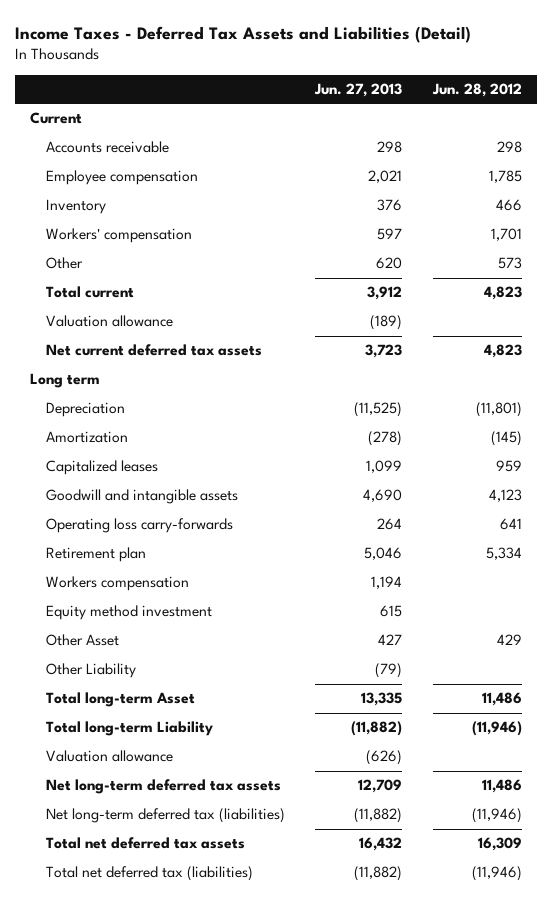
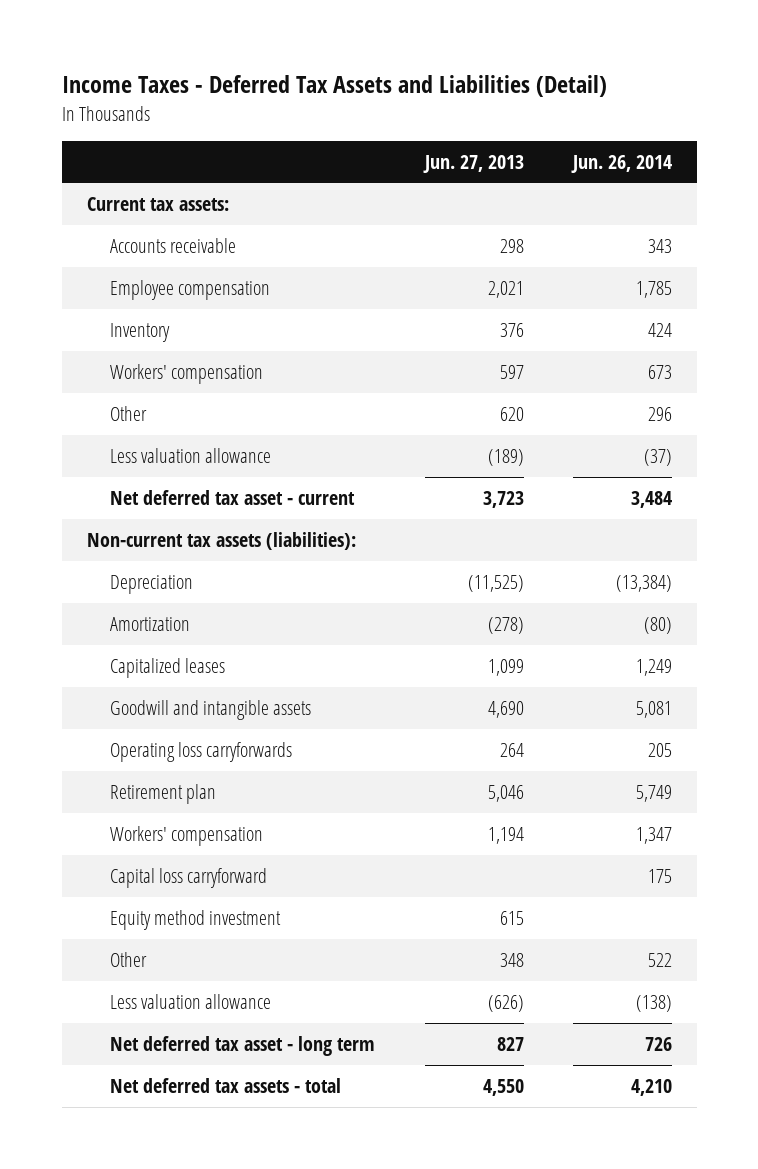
- | Jun. 27, 2013 | Jun. 28, 2012
+ | Jun. 27, 2013 | Jun. 26, 2014
- Current
+ Current tax assets:
- Total current | 3,912 | 4,823
- Valuation allowance | (189) |
- Net current deferred tax assets | 3,723 | 4,823
- Long term
+ Less valuation allowance | (189) | (37)
+ Net deferred tax asset - current | 3,723 | 3,484
+ Non-current tax assets (liabilities):
- Operating loss carry-forwards | 264 | 641
+ Operating loss carryforwards | 264 | 205
- Workers compensation | 1,194 |
+ Workers' compensation | 1,194 | 1,347
+ Capital loss carryforward | | 175
- Other Asset | 427 | 429
- Other Liability | (79) |
- Total long-term Asset | 13,335 | 11,486
- Total long-term Liability | (11,882) | (11,946)
- Valuation allowance | (626) |
- Net long-term deferred tax assets | 12,709 | 11,486
- Net long-term deferred tax (liabilities) | (11,882) | (11,946)
- Total net deferred tax assets | 16,432 | 16,309
- Total net deferred tax (liabilities) | (11,882) | (11,946)
+ Other | 348 | 522
+ Less valuation allowance | (626) | (138)
+ Net deferred tax asset - long term | 827 | 726
+ Net deferred tax assets - total | 4,550 | 4,210

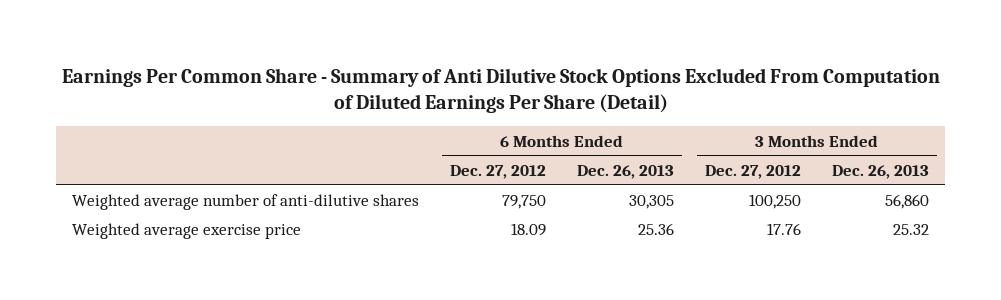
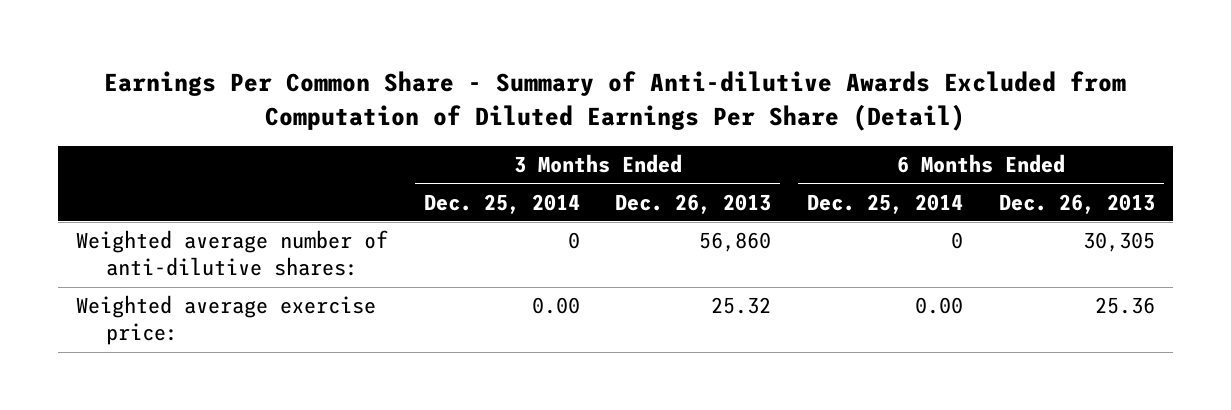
- Earnings Per Common Share - Summary of Anti Dilutive Stock Options Excluded From Computation of Diluted Earnings Per Share (Detail)
+ Earnings Per Common Share - Summary of Anti-dilutive Awards Excluded from Computation of Diluted Earnings Per Share (Detail)
- | 6 Months Ended Dec. 27, 2012 | 6 Months Ended Dec. 26, 2013 | 3 Months Ended Dec. 27, 2012 | 3 Months Ended Dec. 26, 2013
+ | 3 Months Ended Dec. 25, 2014 | 3 Months Ended Dec. 26, 2013 | 6 Months Ended Dec. 25, 2014 | 6 Months Ended Dec. 26, 2013
- Weighted average number of anti-dilutive shares | 79,750 | 30,305 | 100,250 | 56,860
- Weighted average exercise price | 18.09 | 25.36 | 17.76 | 25.32
+ Weighted average number of anti-dilutive shares: | 0 | 56,860 | 0 | 30,305
+ Weighted average exercise price: | 0.00 | 25.32 | 0.00 | 25.36

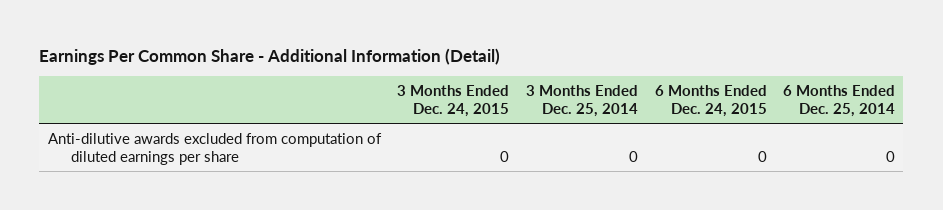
- Earnings Per Common Share - Summary of Anti-dilutive Awards Excluded from Computation of Diluted Earnings Per Share (Detail)
+ Earnings Per Common Share - Additional Information (Detail)
- | 3 Months Ended Dec. 25, 2014 | 3 Months Ended Dec. 26, 2013 | 6 Months Ended Dec. 25, 2014 | 6 Months Ended Dec. 26, 2013
+ | 3 Months Ended Dec. 24, 2015 | 3 Months Ended Dec. 25, 2014 | 6 Months Ended Dec. 24, 2015 | 6 Months Ended Dec. 25, 2014
- Weighted average number of anti-dilutive shares: | 0 | 56,860 | 0 | 30,305
- Weighted average exercise price: | 0.00 | 25.32 | 0.00 | 25.36
+ Anti-dilutive awards excluded from computation of diluted earnings per share | 0 | 0 | 0 | 0

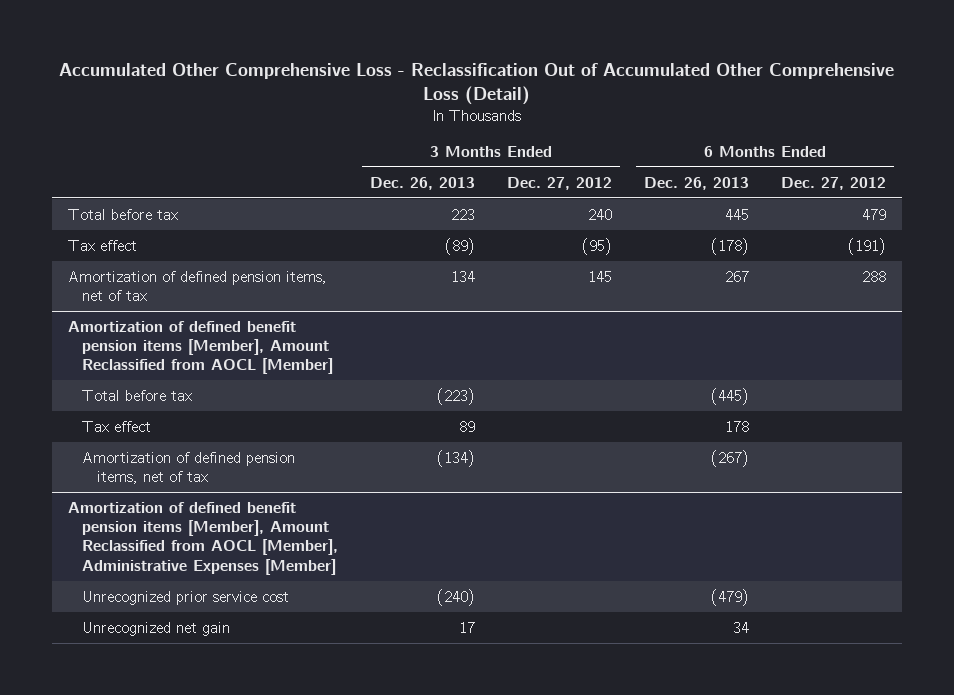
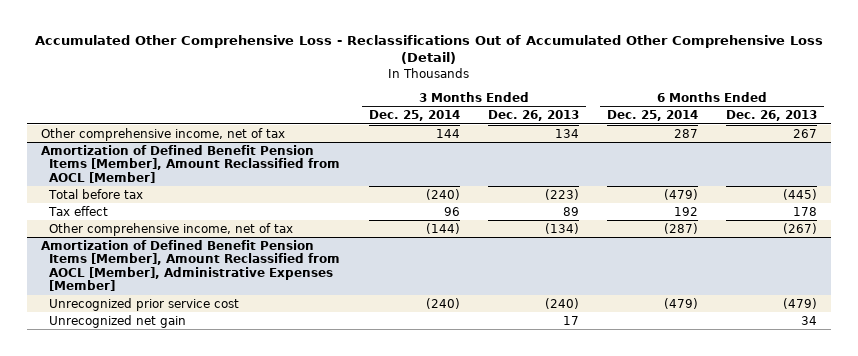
- Accumulated Other Comprehensive Loss - Reclassification Out of Accumulated Other Comprehensive Loss (Detail)
+ Accumulated Other Comprehensive Loss - Reclassifications Out of Accumulated Other Comprehensive Loss (Detail)
- | 3 Months Ended Dec. 26, 2013 | 3 Months Ended Dec. 27, 2012 | 6 Months Ended Dec. 26, 2013 | 6 Months Ended Dec. 27, 2012
+ | 3 Months Ended Dec. 25, 2014 | 3 Months Ended Dec. 26, 2013 | 6 Months Ended Dec. 25, 2014 | 6 Months Ended Dec. 26, 2013
- Total before tax | 223 | 240 | 445 | 479
- Tax effect | (89) | (95) | (178) | (191)
- Amortization of defined pension items, net of tax | 134 | 145 | 267 | 288
- Amortization of defined benefit pension items [Member], Amount Reclassified from AOCL [Member]
+ Other comprehensive income, net of tax | 144 | 134 | 287 | 267
+ Amortization of Defined Benefit Pension Items [Member], Amount Reclassified from AOCL [Member]
- Amortization of defined pension items, net of tax | (134) | | (267) |
- Amortization of defined benefit pension items [Member], Amount Reclassified from AOCL [Member], Administrative Expenses [Member]
+ Other comprehensive income, net of tax | (144) | (134) | (287) | (267)
+ Amortization of Defined Benefit Pension Items [Member], Amount Reclassified from AOCL [Member], Administrative Expenses [Member]

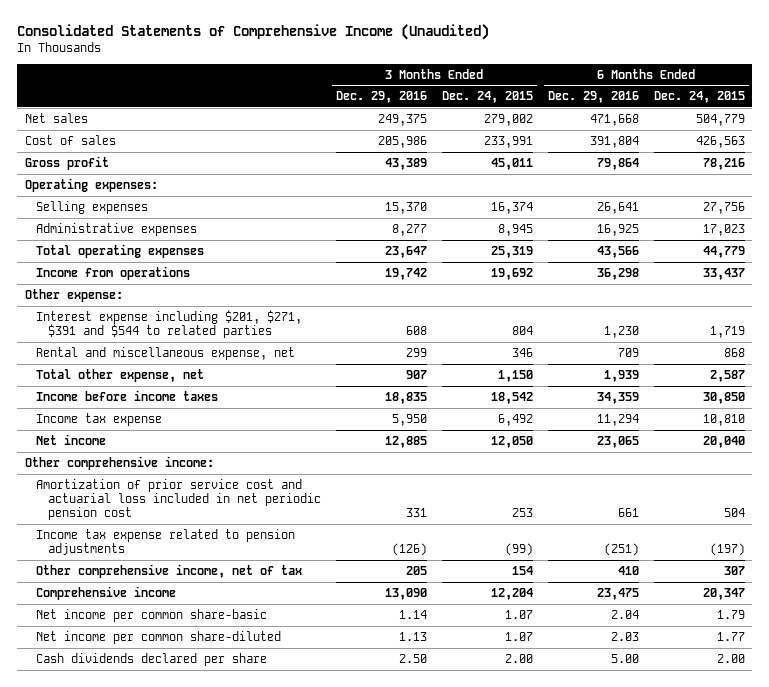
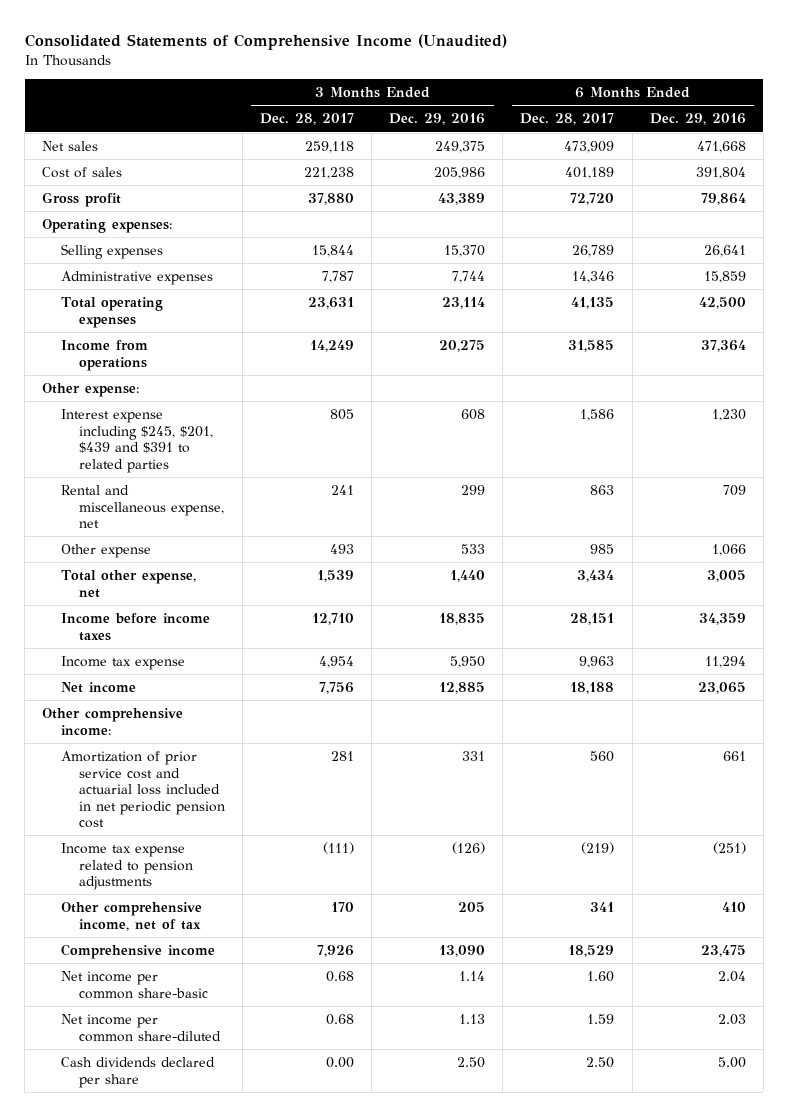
- | 3 Months Ended Dec. 29, 2016 | 3 Months Ended Dec. 24, 2015 | 6 Months Ended Dec. 29, 2016 | 6 Months Ended Dec. 24, 2015
+ | 3 Months Ended Dec. 28, 2017 | 3 Months Ended Dec. 29, 2016 | 6 Months Ended Dec. 28, 2017 | 6 Months Ended Dec. 29, 2016
- Administrative expenses | 8,277 | 8,945 | 16,925 | 17,023
- Total operating expenses | 23,647 | 25,319 | 43,566 | 44,779
- Income from operations | 19,742 | 19,692 | 36,298 | 33,437
+ Administrative expenses | 7,787 | 7,744 | 14,346 | 15,859
+ Total operating expenses | 23,631 | 23,114 | 41,135 | 42,500
+ Income from operations | 14,249 | 20,275 | 31,585 | 37,364
- Interest expense including $201, $271, $391 and $544 to related parties | 608 | 804 | 1,230 | 1,719
+ Interest expense including $245, $201, $439 and $391 to related parties | 805 | 608 | 1,586 | 1,230
- Total other expense, net | 907 | 1,150 | 1,939 | 2,587
+ Other expense | 493 | 533 | 985 | 1,066
+ Total other expense, net | 1,539 | 1,440 | 3,434 | 3,005

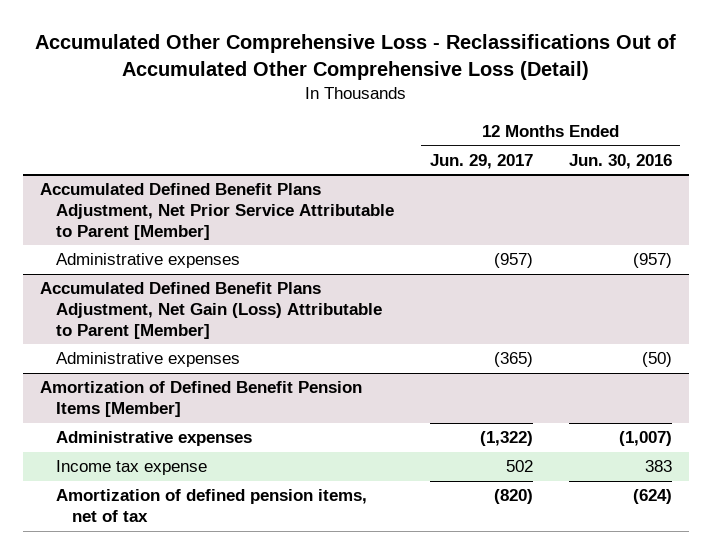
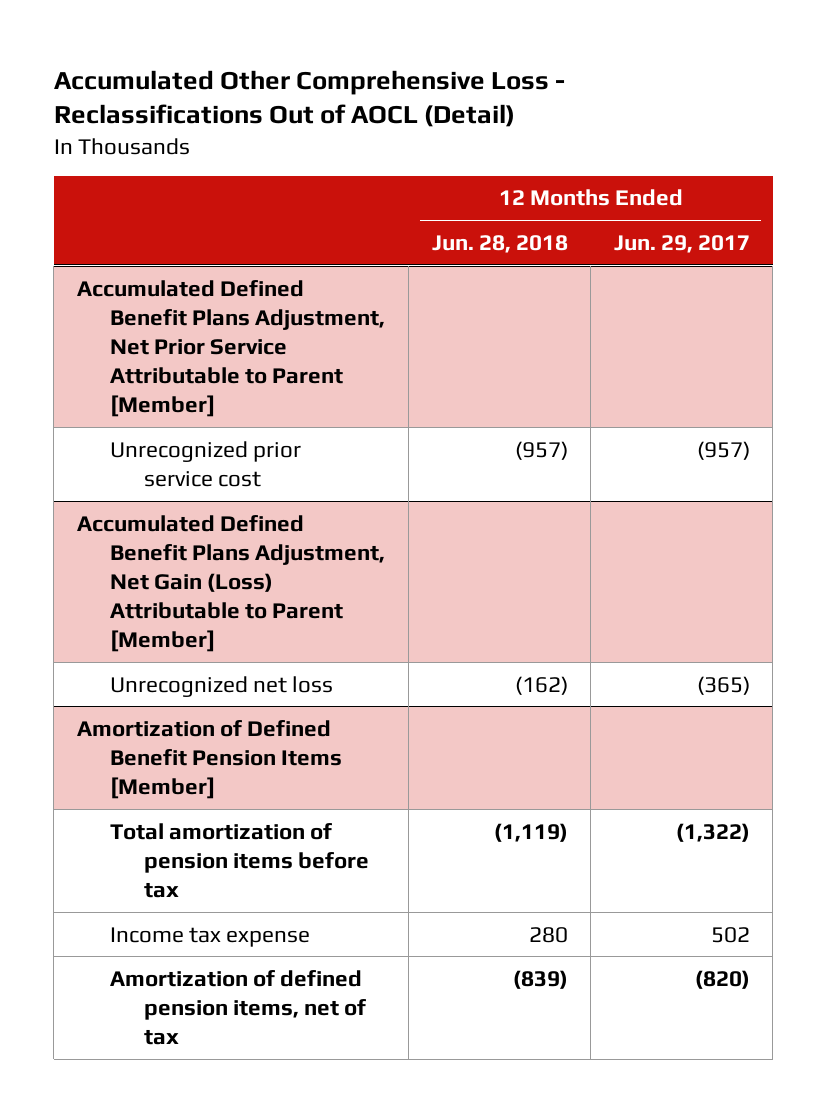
- Accumulated Other Comprehensive Loss - Reclassifications Out of Accumulated Other Comprehensive Loss (Detail)
+ Accumulated Other Comprehensive Loss - Reclassifications Out of AOCL (Detail)
- | 12 Months Ended Jun. 29, 2017 | 12 Months Ended Jun. 30, 2016
+ | 12 Months Ended Jun. 28, 2018 | 12 Months Ended Jun. 29, 2017
@ Accumulated Defined Benefit Plans Adjustment, Net Prior Service Attributable to Parent [Member]
- Administrative expenses | (957) | (957)
+ Unrecognized prior service cost | (957) | (957)
@ Accumulated Defined Benefit Plans Adjustment, Net Gain (Loss) Attributable to Parent [Member]
- Administrative expenses | (365) | (50)
+ Unrecognized net loss | (162) | (365)
@ Amortization of Defined Benefit Pension Items [Member]
- Administrative expenses | (1,322) | (1,007)
+ Total amortization of pension items before tax | (1,119) | (1,322)

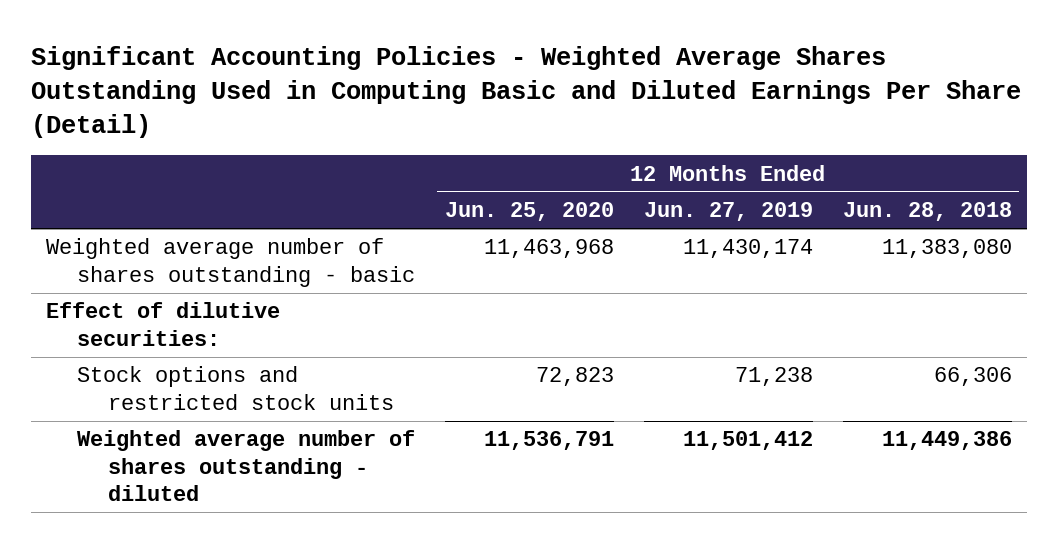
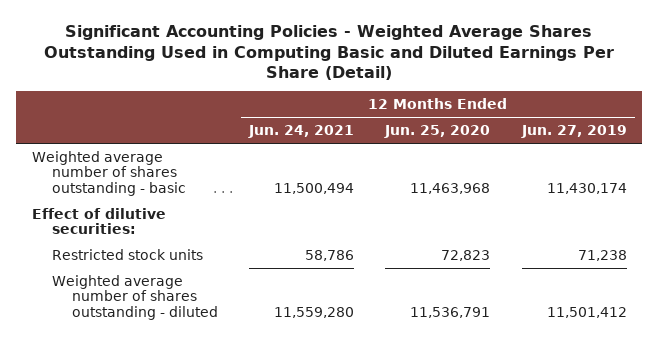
- | 12 Months Ended Jun. 25, 2020 | 12 Months Ended Jun. 27, 2019 | 12 Months Ended Jun. 28, 2018
+ | 12 Months Ended Jun. 24, 2021 | 12 Months Ended Jun. 25, 2020 | 12 Months Ended Jun. 27, 2019
- Stock options and restricted stock units | 72,823 | 71,238 | 66,306
+ Restricted stock units | 58,786 | 72,823 | 71,238

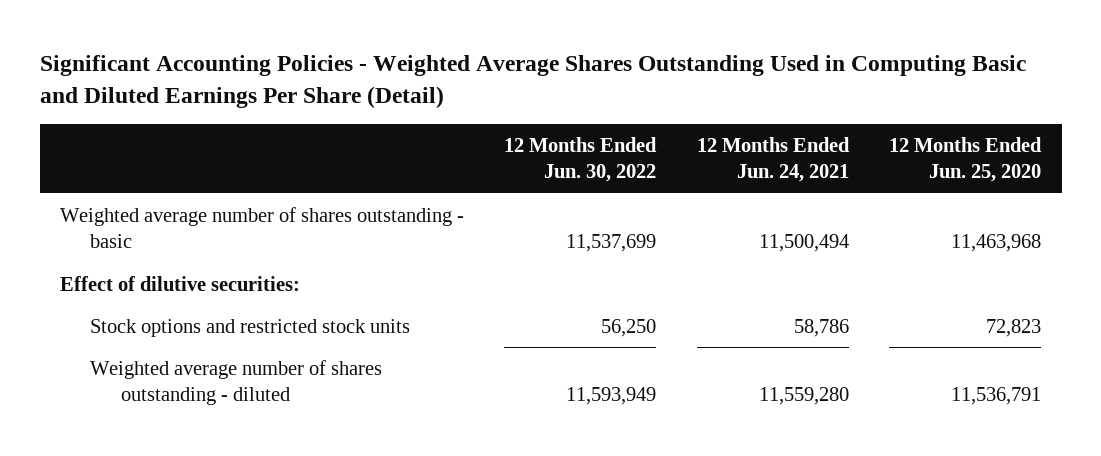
- | 12 Months Ended Jun. 24, 2021 | 12 Months Ended Jun. 25, 2020 | 12 Months Ended Jun. 27, 2019
+ | 12 Months Ended Jun. 30, 2022 | 12 Months Ended Jun. 24, 2021 | 12 Months Ended Jun. 25, 2020
- Restricted stock units | 58,786 | 72,823 | 71,238
+ Stock options and restricted stock units | 56,250 | 58,786 | 72,823

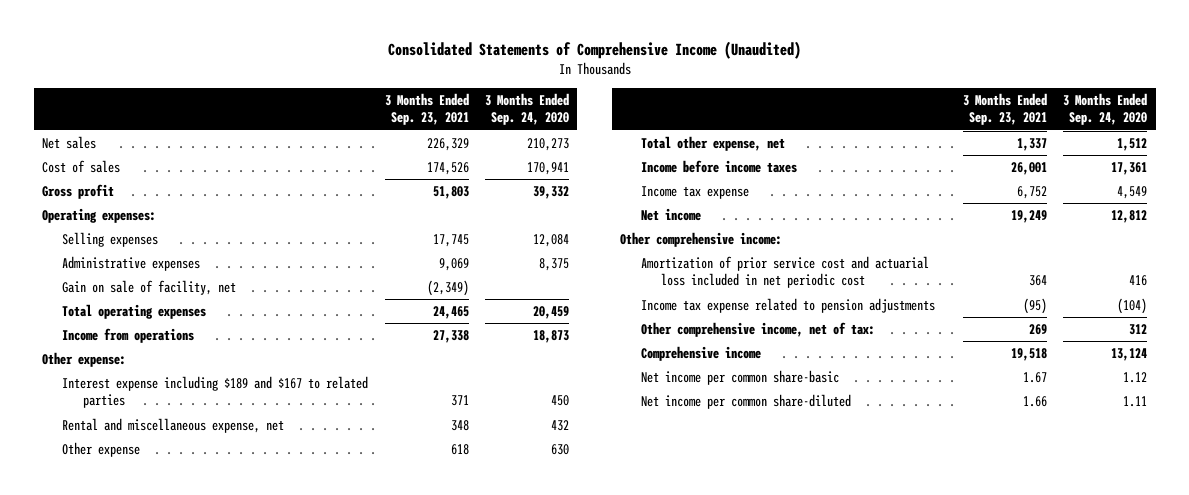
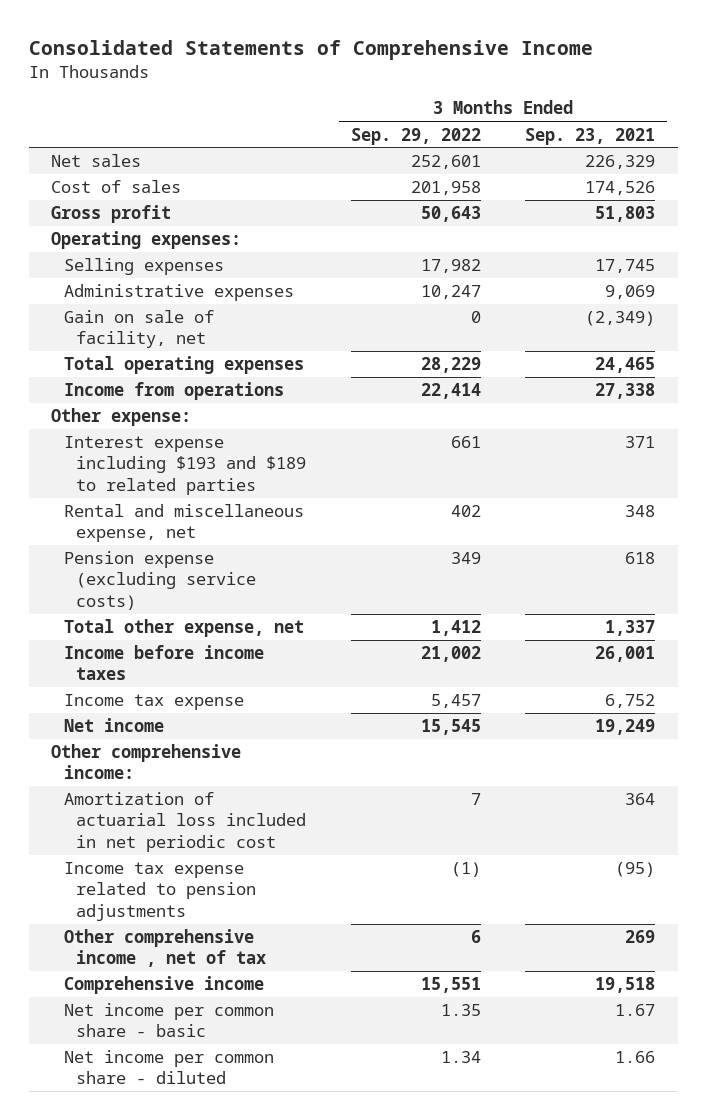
- Consolidated Statements of Comprehensive Income (Unaudited)
+ Consolidated Statements of Comprehensive Income
- | 3 Months Ended Sep. 23, 2021 | 3 Months Ended Sep. 24, 2020
+ | 3 Months Ended Sep. 29, 2022 | 3 Months Ended Sep. 23, 2021
- Interest expense including $189 and $167 to related parties | 371 | 450
+ Interest expense including $193 and $189 to related parties | 661 | 371
- Other expense | 618 | 630
+ Pension expense (excluding service costs) | 349 | 618
- Amortization of prior service cost and actuarial loss included in net periodic cost | 364 | 416
+ Amortization of actuarial loss included in net periodic cost | 7 | 364
- Other comprehensive income, net of tax: | 269 | 312
+ Other comprehensive income , net of tax | 6 | 269
- Net income per common share-basic | 1.67 | 1.12
- Net income per common share-diluted | 1.66 | 1.11
+ Net income per common share - basic | 1.35 | 1.67
+ Net income per common share - diluted | 1.34 | 1.66

